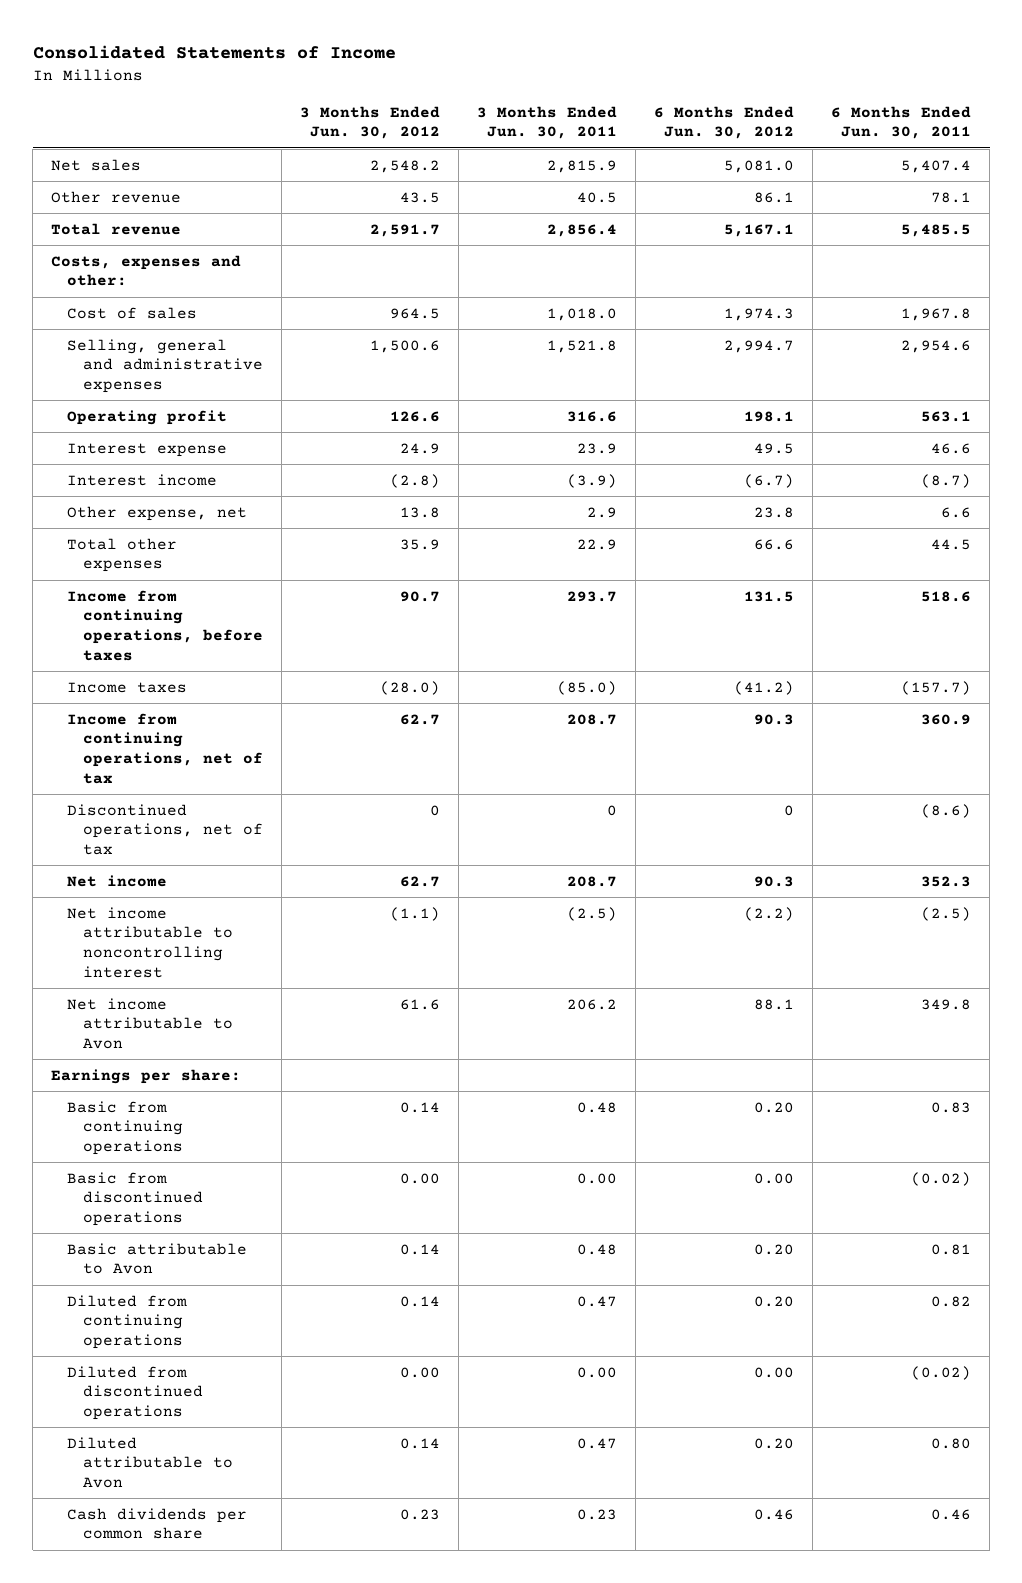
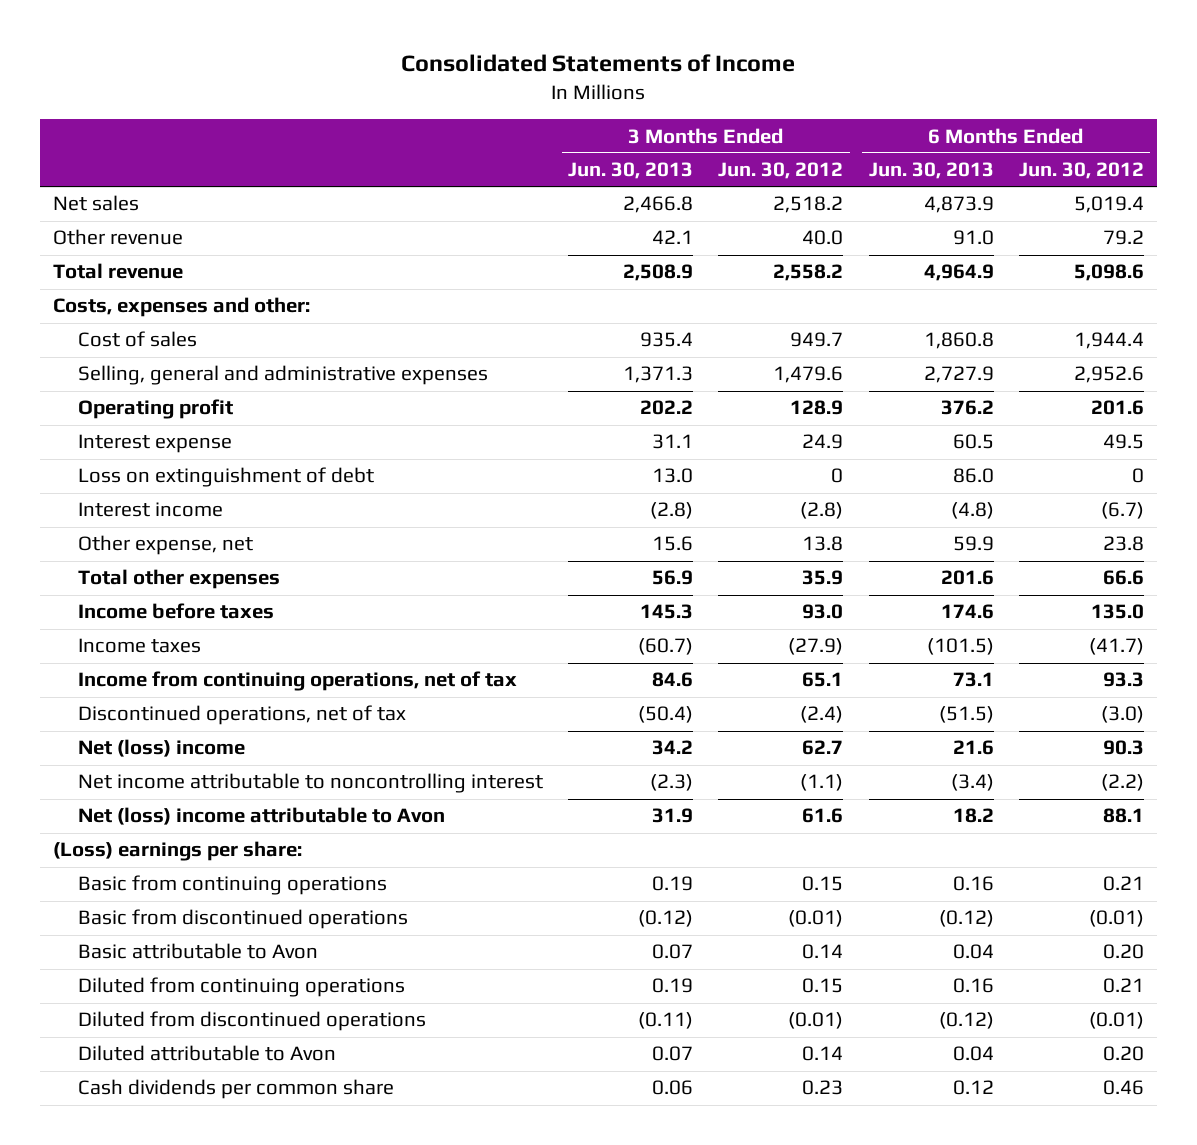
- | 3 Months Ended Jun. 30, 2012 | 3 Months Ended Jun. 30, 2011 | 6 Months Ended Jun. 30, 2012 | 6 Months Ended Jun. 30, 2011
+ | 3 Months Ended Jun. 30, 2013 | 3 Months Ended Jun. 30, 2012 | 6 Months Ended Jun. 30, 2013 | 6 Months Ended Jun. 30, 2012
- Net sales | 2,548.2 | 2,815.9 | 5,081.0 | 5,407.4
- Other revenue | 43.5 | 40.5 | 86.1 | 78.1
- Total revenue | 2,591.7 | 2,856.4 | 5,167.1 | 5,485.5
+ Net sales | 2,466.8 | 2,518.2 | 4,873.9 | 5,019.4
+ Other revenue | 42.1 | 40.0 | 91.0 | 79.2
+ Total revenue | 2,508.9 | 2,558.2 | 4,964.9 | 5,098.6
- Cost of sales | 964.5 | 1,018.0 | 1,974.3 | 1,967.8
- Selling, general and administrative expenses | 1,500.6 | 1,521.8 | 2,994.7 | 2,954.6
- Operating profit | 126.6 | 316.6 | 198.1 | 563.1
+ Cost of sales | 935.4 | 949.7 | 1,860.8 | 1,944.4
+ Selling, general and administrative expenses | 1,371.3 | 1,479.6 | 2,727.9 | 2,952.6
+ Operating profit | 202.2 | 128.9 | 376.2 | 201.6
+ Loss on extinguishment of debt | 13.0 | 0 | 86.0 | 0
- Income from continuing operations, before taxes | 90.7 | 293.7 | 131.5 | 518.6
- Income taxes | (28.0) | (85.0) | (41.2) | (157.7)
- Income from continuing operations, net of tax | 62.7 | 208.7 | 90.3 | 360.9
- Discontinued operations, net of tax | 0 | 0 | 0 | (8.6)
- Net income | 62.7 | 208.7 | 90.3 | 352.3
+ Income before taxes | 145.3 | 93.0 | 174.6 | 135.0
+ Income taxes | (60.7) | (27.9) | (101.5) | (41.7)
+ Income from continuing operations, net of tax | 84.6 | 65.1 | 73.1 | 93.3
+ Discontinued operations, net of tax | (50.4) | (2.4) | (51.5) | (3.0)
+ Net (loss) income | 34.2 | 62.7 | 21.6 | 90.3
- Net income attributable to Avon | 61.6 | 206.2 | 88.1 | 349.8
- Earnings per share:
- Basic from continuing operations | 0.14 | 0.48 | 0.20 | 0.83
- Basic from discontinued operations | 0.00 | 0.00 | 0.00 | (0.02)
+ Net (loss) income attributable to Avon | 31.9 | 61.6 | 18.2 | 88.1
+ (Loss) earnings per share:
+ Basic from continuing operations | 0.19 | 0.15 | 0.16 | 0.21
+ Basic from discontinued operations | (0.12) | (0.01) | (0.12) | (0.01)
- Diluted from continuing operations | 0.14 | 0.47 | 0.20 | 0.82
- Diluted from discontinued operations | 0.00 | 0.00 | 0.00 | (0.02)
+ Diluted from continuing operations | 0.19 | 0.15 | 0.16 | 0.21
+ Diluted from discontinued operations | (0.11) | (0.01) | (0.12) | (0.01)

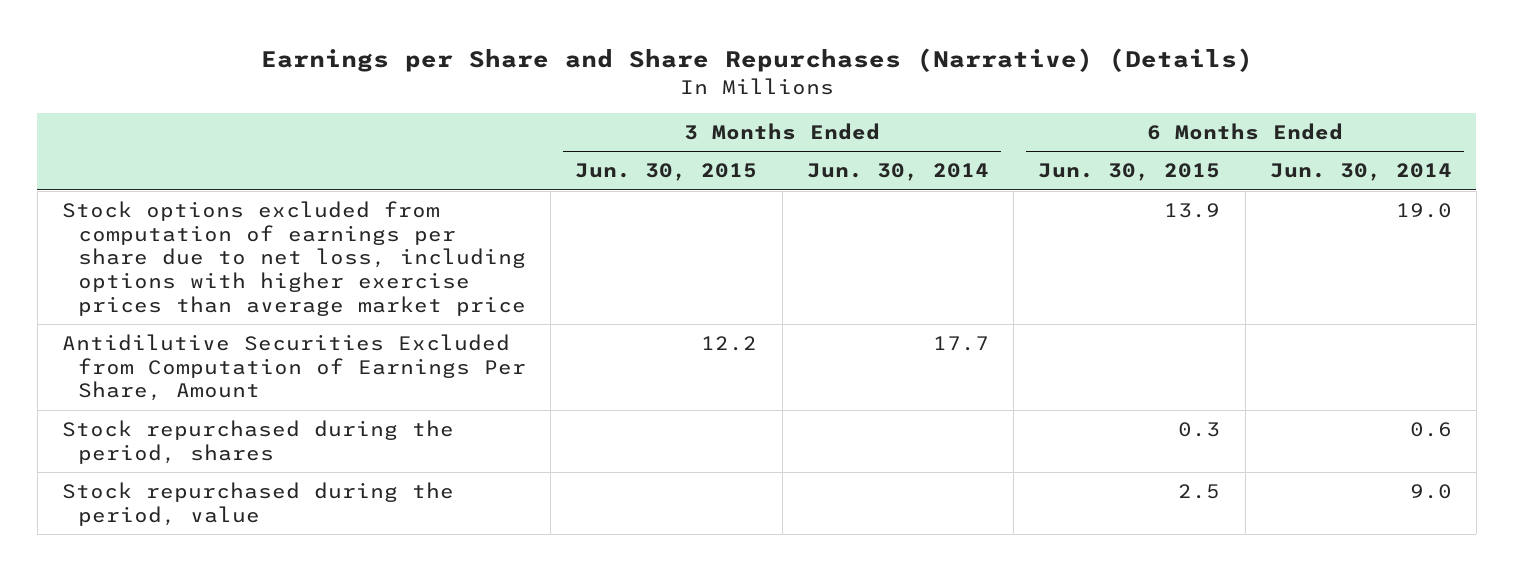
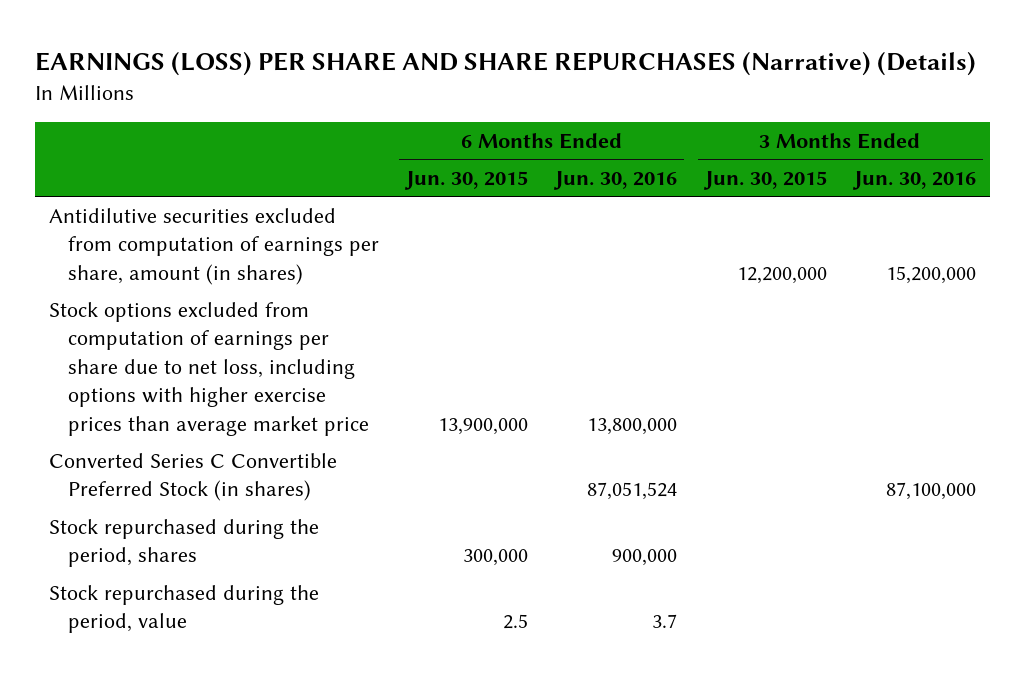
- Earnings per Share and Share Repurchases (Narrative) (Details)
+ EARNINGS (LOSS) PER SHARE AND SHARE REPURCHASES (Narrative) (Details)
- | 3 Months Ended Jun. 30, 2015 | 3 Months Ended Jun. 30, 2014 | 6 Months Ended Jun. 30, 2015 | 6 Months Ended Jun. 30, 2014
+ | 6 Months Ended Jun. 30, 2015 | 6 Months Ended Jun. 30, 2016 | 3 Months Ended Jun. 30, 2015 | 3 Months Ended Jun. 30, 2016
- Stock options excluded from computation of earnings per share due to net loss, including options with higher exercise prices than average market price | | | 13.9 | 19.0
- Antidilutive Securities Excluded from Computation of Earnings Per Share, Amount | 12.2 | 17.7 | |
- Stock repurchased during the period, shares | | | 0.3 | 0.6
+ Antidilutive securities excluded from computation of earnings per share, amount (in shares) | | | 12,200,000 | 15,200,000
+ Stock options excluded from computation of earnings per share due to net loss, including options with higher exercise prices than average market price | 13,900,000 | 13,800,000 | |
+ Converted Series C Convertible Preferred Stock (in shares) | | 87,051,524 | | 87,100,000
+ Stock repurchased during the period, shares | 300,000 | 900,000 | |

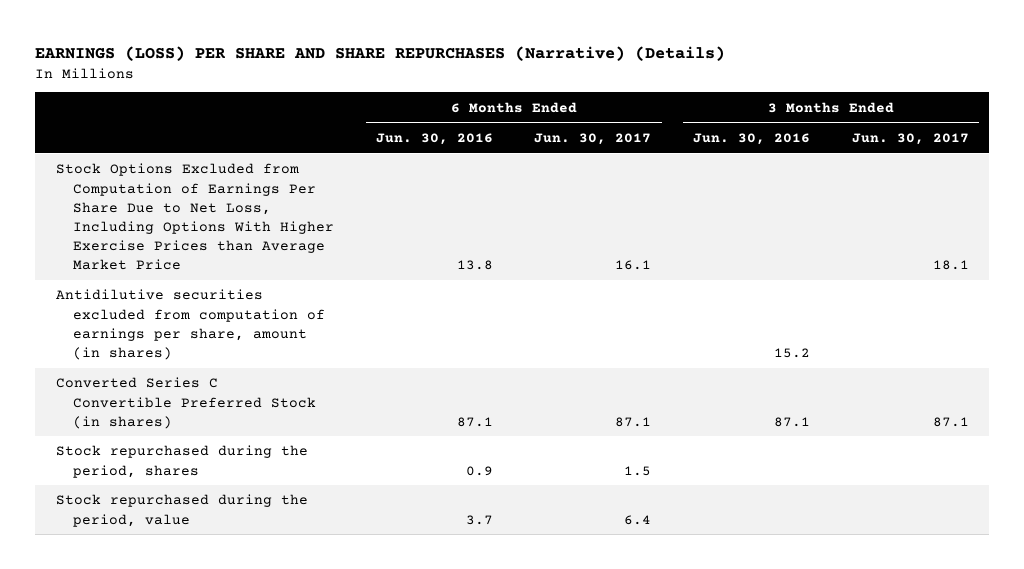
- | 6 Months Ended Jun. 30, 2015 | 6 Months Ended Jun. 30, 2016 | 3 Months Ended Jun. 30, 2015 | 3 Months Ended Jun. 30, 2016
+ | 6 Months Ended Jun. 30, 2016 | 6 Months Ended Jun. 30, 2017 | 3 Months Ended Jun. 30, 2016 | 3 Months Ended Jun. 30, 2017
- Antidilutive securities excluded from computation of earnings per share, amount (in shares) | | | 12,200,000 | 15,200,000
- Stock options excluded from computation of earnings per share due to net loss, including options with higher exercise prices than average market price | 13,900,000 | 13,800,000 | |
- Converted Series C Convertible Preferred Stock (in shares) | | 87,051,524 | | 87,100,000
- Stock repurchased during the period, shares | 300,000 | 900,000 | |
+ Stock Options Excluded from Computation of Earnings Per Share Due to Net Loss, Including Options With Higher Exercise Prices than Average Market Price | 13.8 | 16.1 | | 18.1
+ Antidilutive securities excluded from computation of earnings per share, amount (in shares) | | | 15.2 |
+ Converted Series C Convertible Preferred Stock (in shares) | 87.1 | 87.1 | 87.1 | 87.1
+ Stock repurchased during the period, shares | 0.9 | 1.5 | |

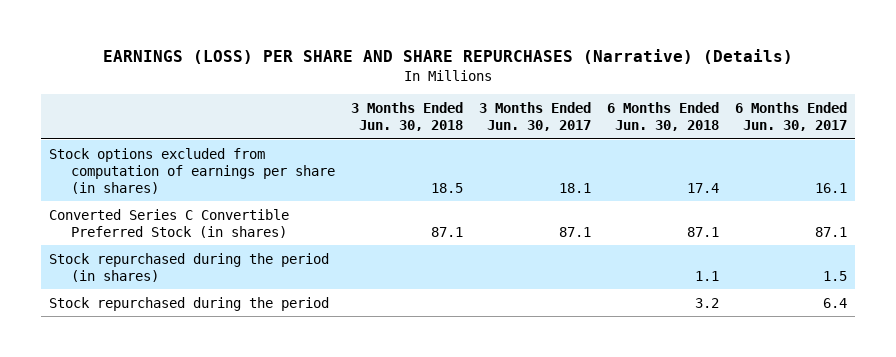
- | 6 Months Ended Jun. 30, 2016 | 6 Months Ended Jun. 30, 2017 | 3 Months Ended Jun. 30, 2016 | 3 Months Ended Jun. 30, 2017
+ | 3 Months Ended Jun. 30, 2018 | 3 Months Ended Jun. 30, 2017 | 6 Months Ended Jun. 30, 2018 | 6 Months Ended Jun. 30, 2017
- Stock Options Excluded from Computation of Earnings Per Share Due to Net Loss, Including Options With Higher Exercise Prices than Average Market Price | 13.8 | 16.1 | | 18.1
- Antidilutive securities excluded from computation of earnings per share, amount (in shares) | | | 15.2 |
+ Stock options excluded from computation of earnings per share (in shares) | 18.5 | 18.1 | 17.4 | 16.1
- Stock repurchased during the period, shares | 0.9 | 1.5 | |
- Stock repurchased during the period, value | 3.7 | 6.4 | |
+ Stock repurchased during the period (in shares) | | | 1.1 | 1.5
+ Stock repurchased during the period | | | 3.2 | 6.4

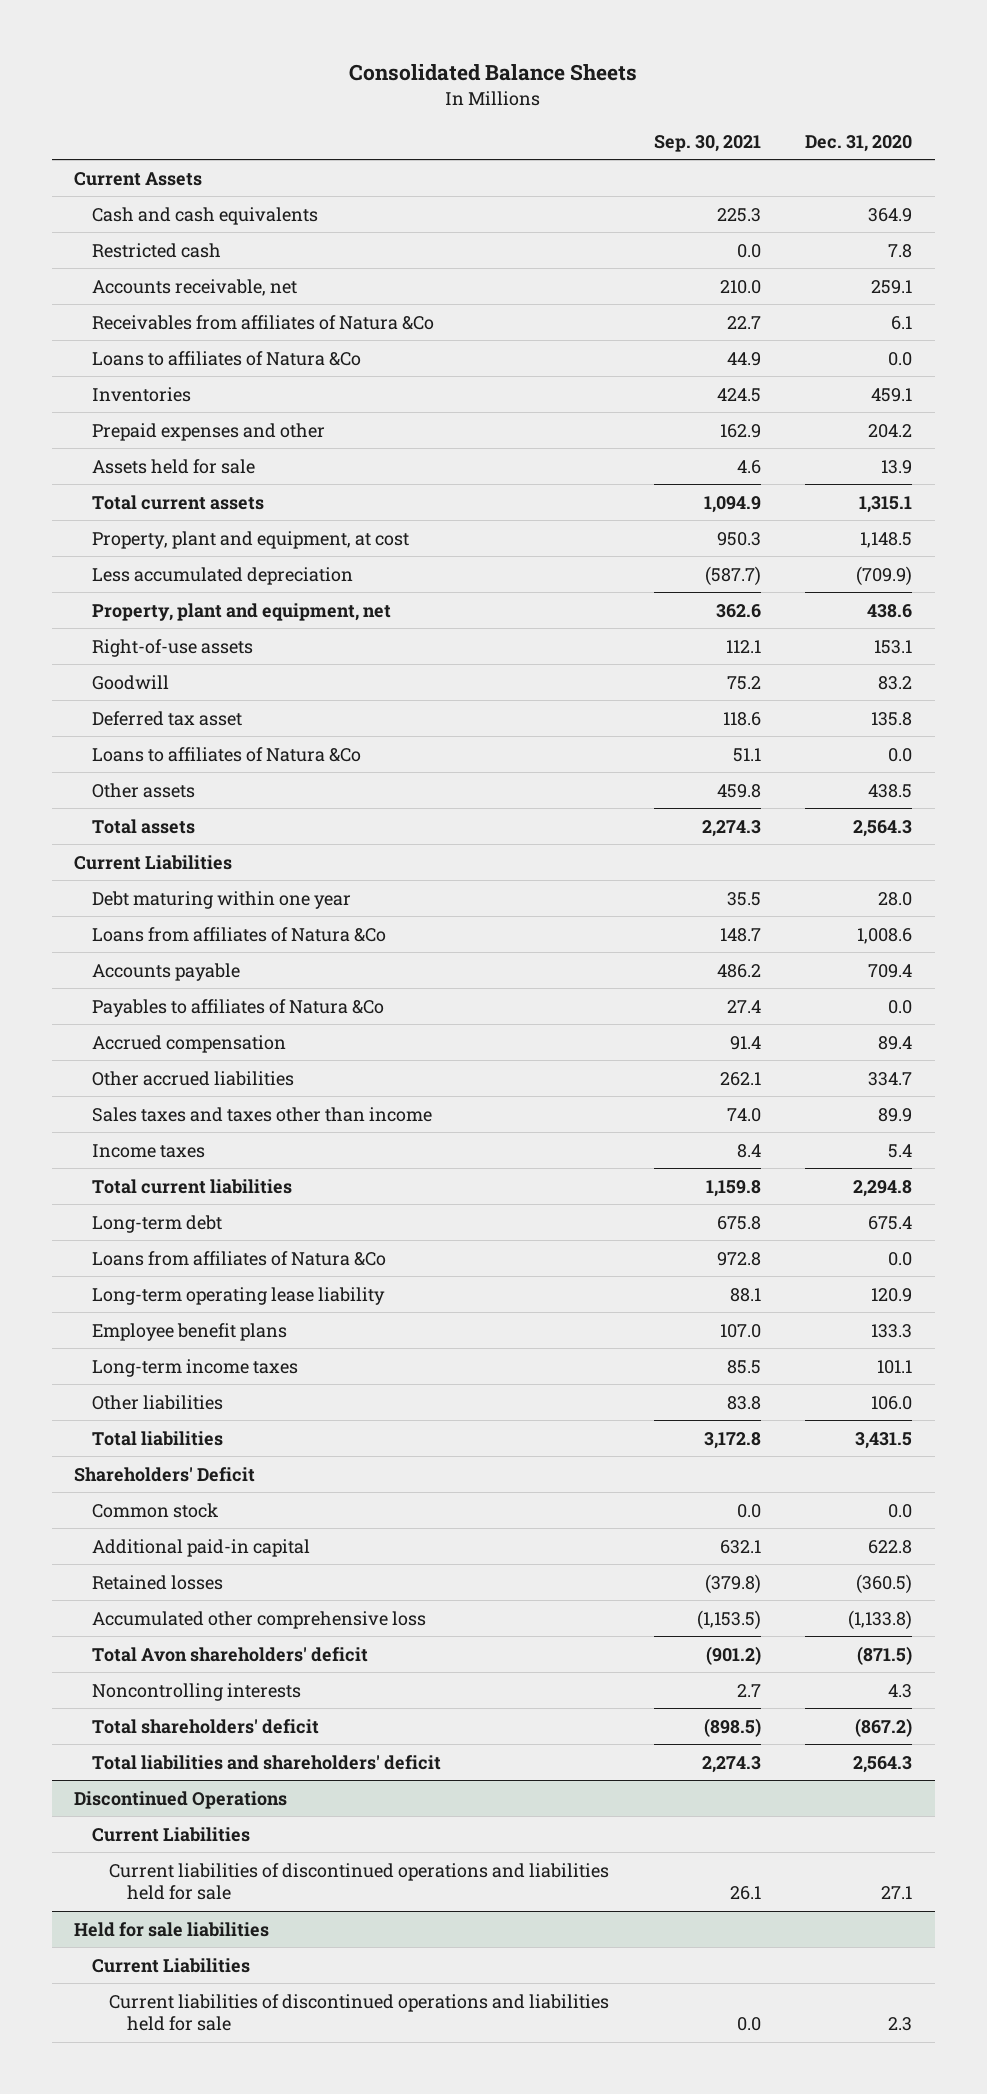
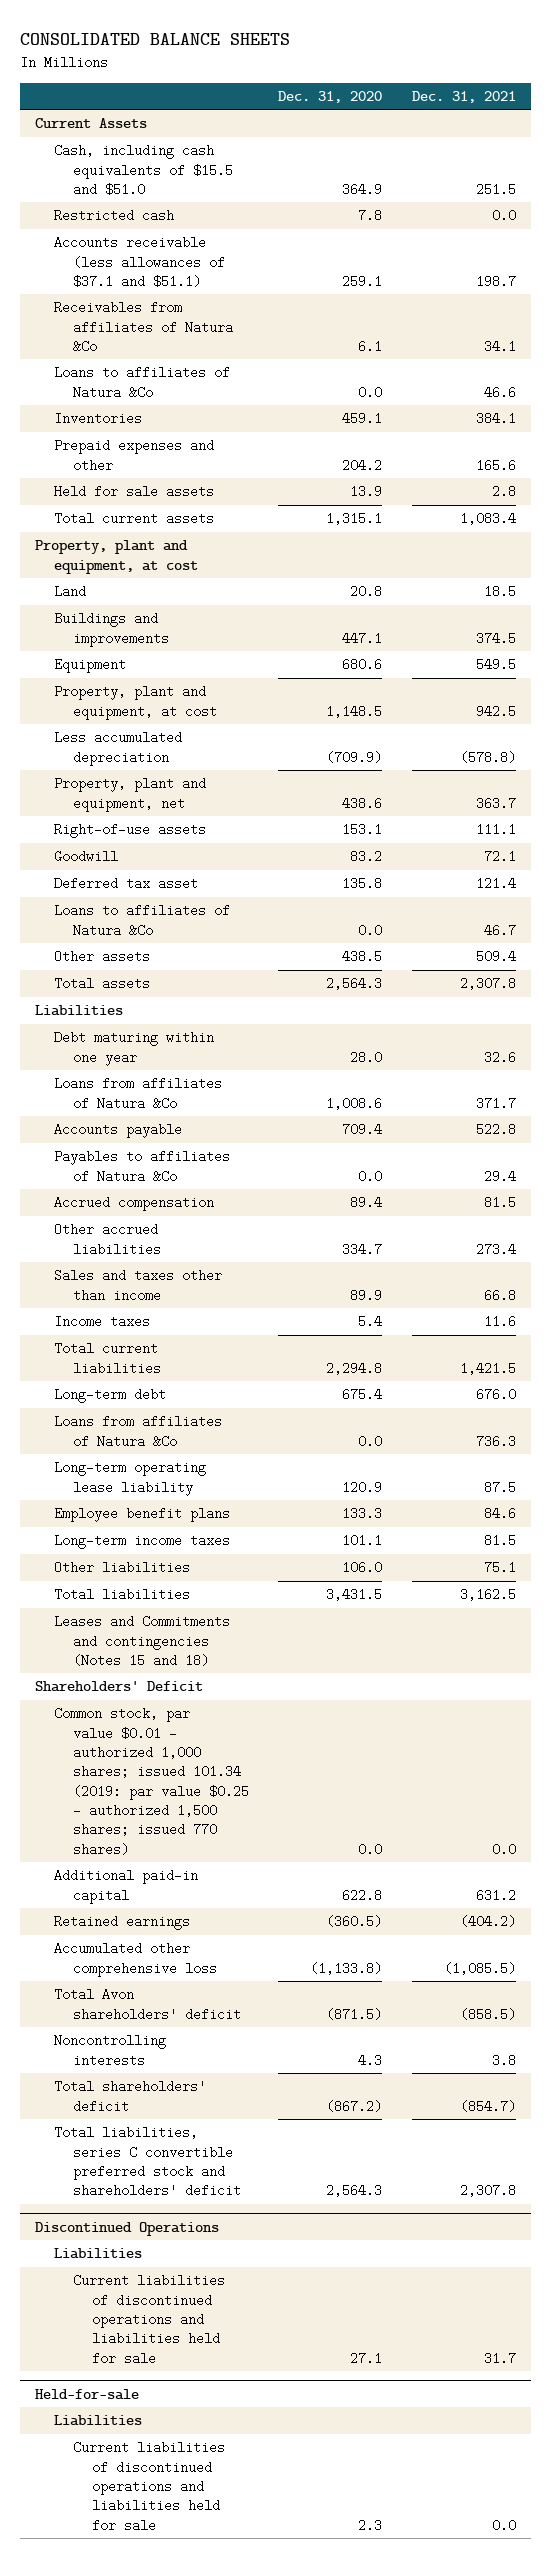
- Consolidated Balance Sheets
+ CONSOLIDATED BALANCE SHEETS
- | Sep. 30, 2021 | Dec. 31, 2020
+ | Dec. 31, 2020 | Dec. 31, 2021
- Cash and cash equivalents | 225.3 | 364.9
+ Cash, including cash equivalents of $15.5 and $51.0 | 364.9 | 251.5
- Accounts receivable, net | 210.0 | 259.1
+ Accounts receivable (less allowances of $37.1 and $51.1) | 259.1 | 198.7
- Assets held for sale | 4.6 | 13.9
+ Held for sale assets | 13.9 | 2.8
+ Property, plant and equipment, at cost
+ Land | 20.8 | 18.5
+ Buildings and improvements | 447.1 | 374.5
+ Equipment | 680.6 | 549.5
- Current Liabilities
+ Liabilities
- Sales taxes and taxes other than income | 74.0 | 89.9
+ Sales and taxes other than income | 89.9 | 66.8
+ Leases and Commitments and contingencies (Notes 15 and 18)
- Common stock | 0.0 | 0.0
+ Common stock, par value $0.01 - authorized 1,000 shares; issued 101.34 (2019: par value $0.25 - authorized 1,500 shares; issued 770 shares) | 0.0 | 0.0
- Retained losses | (379.8) | (360.5)
+ Retained earnings | (360.5) | (404.2)
- Total liabilities and shareholders' deficit | 2,274.3 | 2,564.3
+ Total liabilities, series C convertible preferred stock and shareholders' deficit | 2,564.3 | 2,307.8
@ Discontinued Operations
- Current Liabilities
+ Liabilities
- Held for sale liabilities
- Current Liabilities
+ Held-for-sale
+ Liabilities

